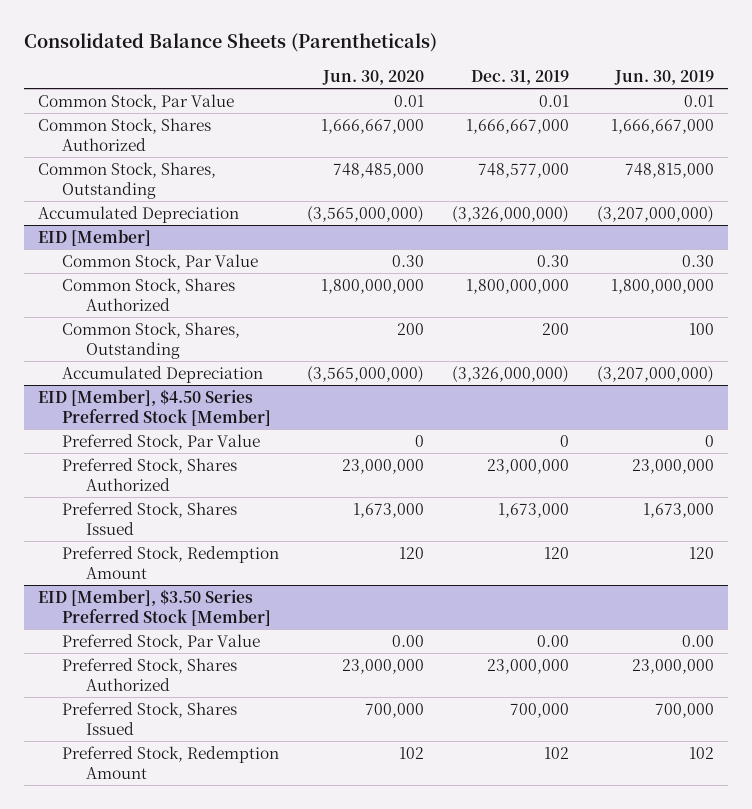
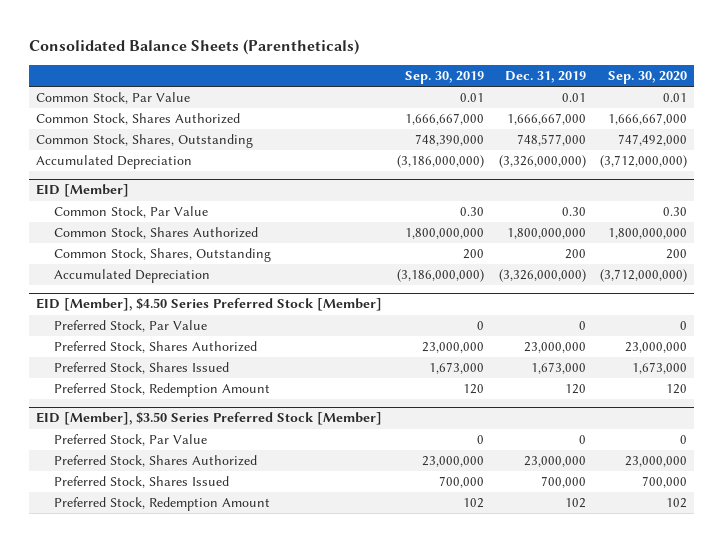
- | Jun. 30, 2020 | Dec. 31, 2019 | Jun. 30, 2019
+ | Sep. 30, 2019 | Dec. 31, 2019 | Sep. 30, 2020
@ EID [Member], $3.50 Series Preferred Stock [Member]
- Preferred Stock, Par Value | 0.00 | 0.00 | 0.00
+ Preferred Stock, Par Value | 0 | 0 | 0

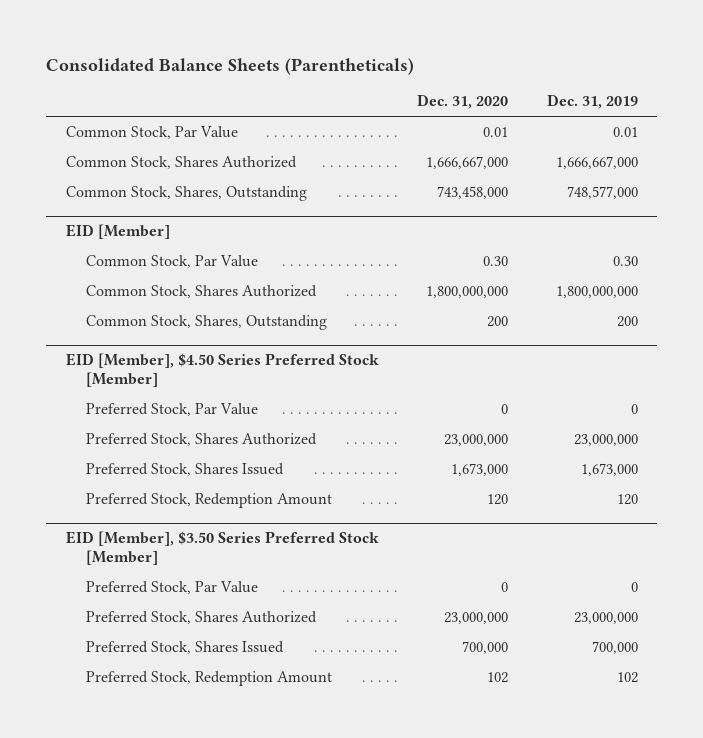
- | Sep. 30, 2019 | Dec. 31, 2019 | Sep. 30, 2020
+ | Dec. 31, 2020 | Dec. 31, 2019
- Accumulated Depreciation | (3,186,000,000) | (3,326,000,000) | (3,712,000,000)
@ EID [Member]
- Accumulated Depreciation | (3,186,000,000) | (3,326,000,000) | (3,712,000,000)

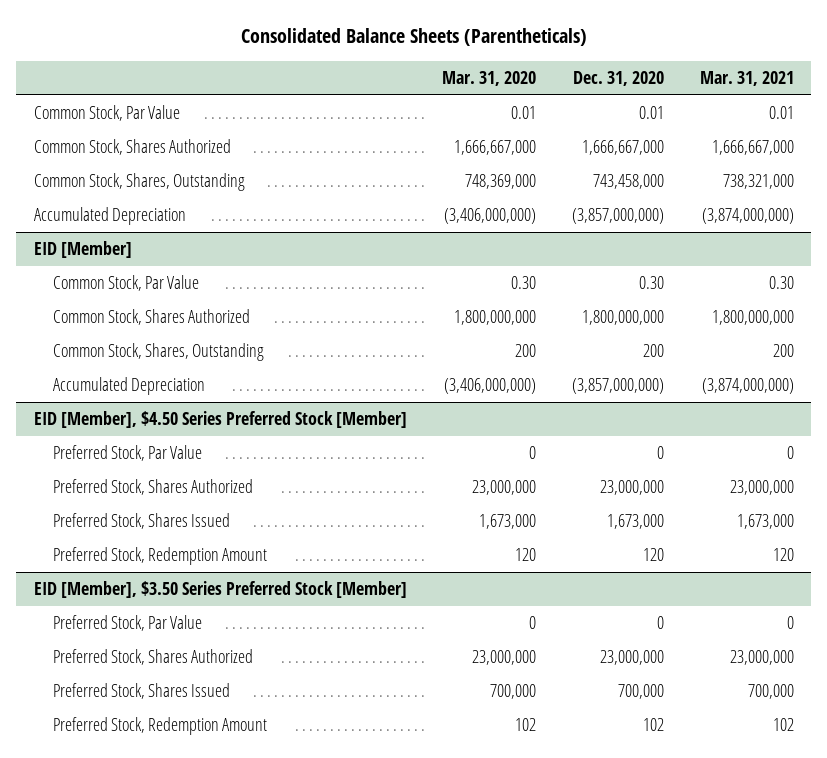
- | Dec. 31, 2020 | Dec. 31, 2019
+ | Mar. 31, 2020 | Dec. 31, 2020 | Mar. 31, 2021
+ Accumulated Depreciation | (3,406,000,000) | (3,857,000,000) | (3,874,000,000)
@ EID [Member]
+ Accumulated Depreciation | (3,406,000,000) | (3,857,000,000) | (3,874,000,000)

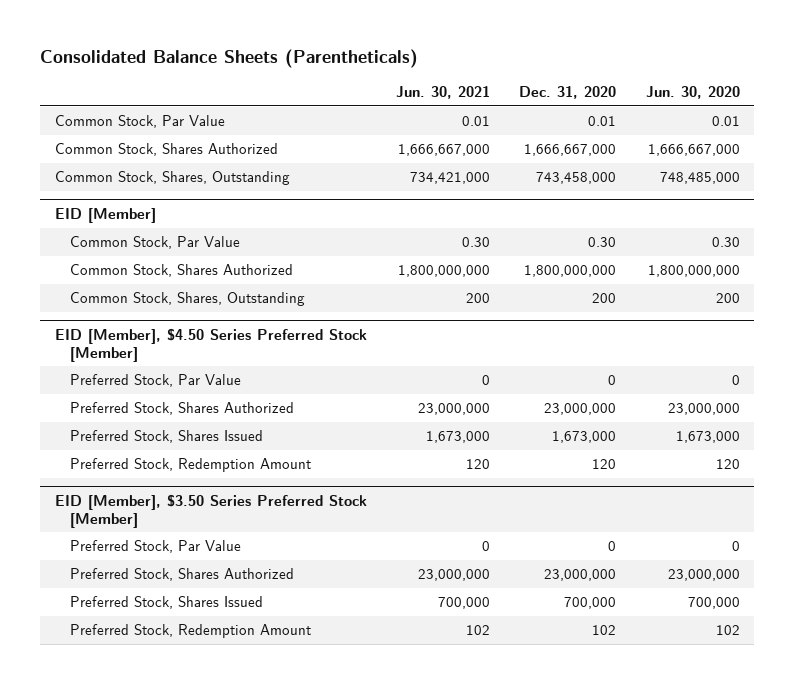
- | Mar. 31, 2020 | Dec. 31, 2020 | Mar. 31, 2021
+ | Jun. 30, 2021 | Dec. 31, 2020 | Jun. 30, 2020
- Accumulated Depreciation | (3,406,000,000) | (3,857,000,000) | (3,874,000,000)
@ EID [Member]
- Accumulated Depreciation | (3,406,000,000) | (3,857,000,000) | (3,874,000,000)

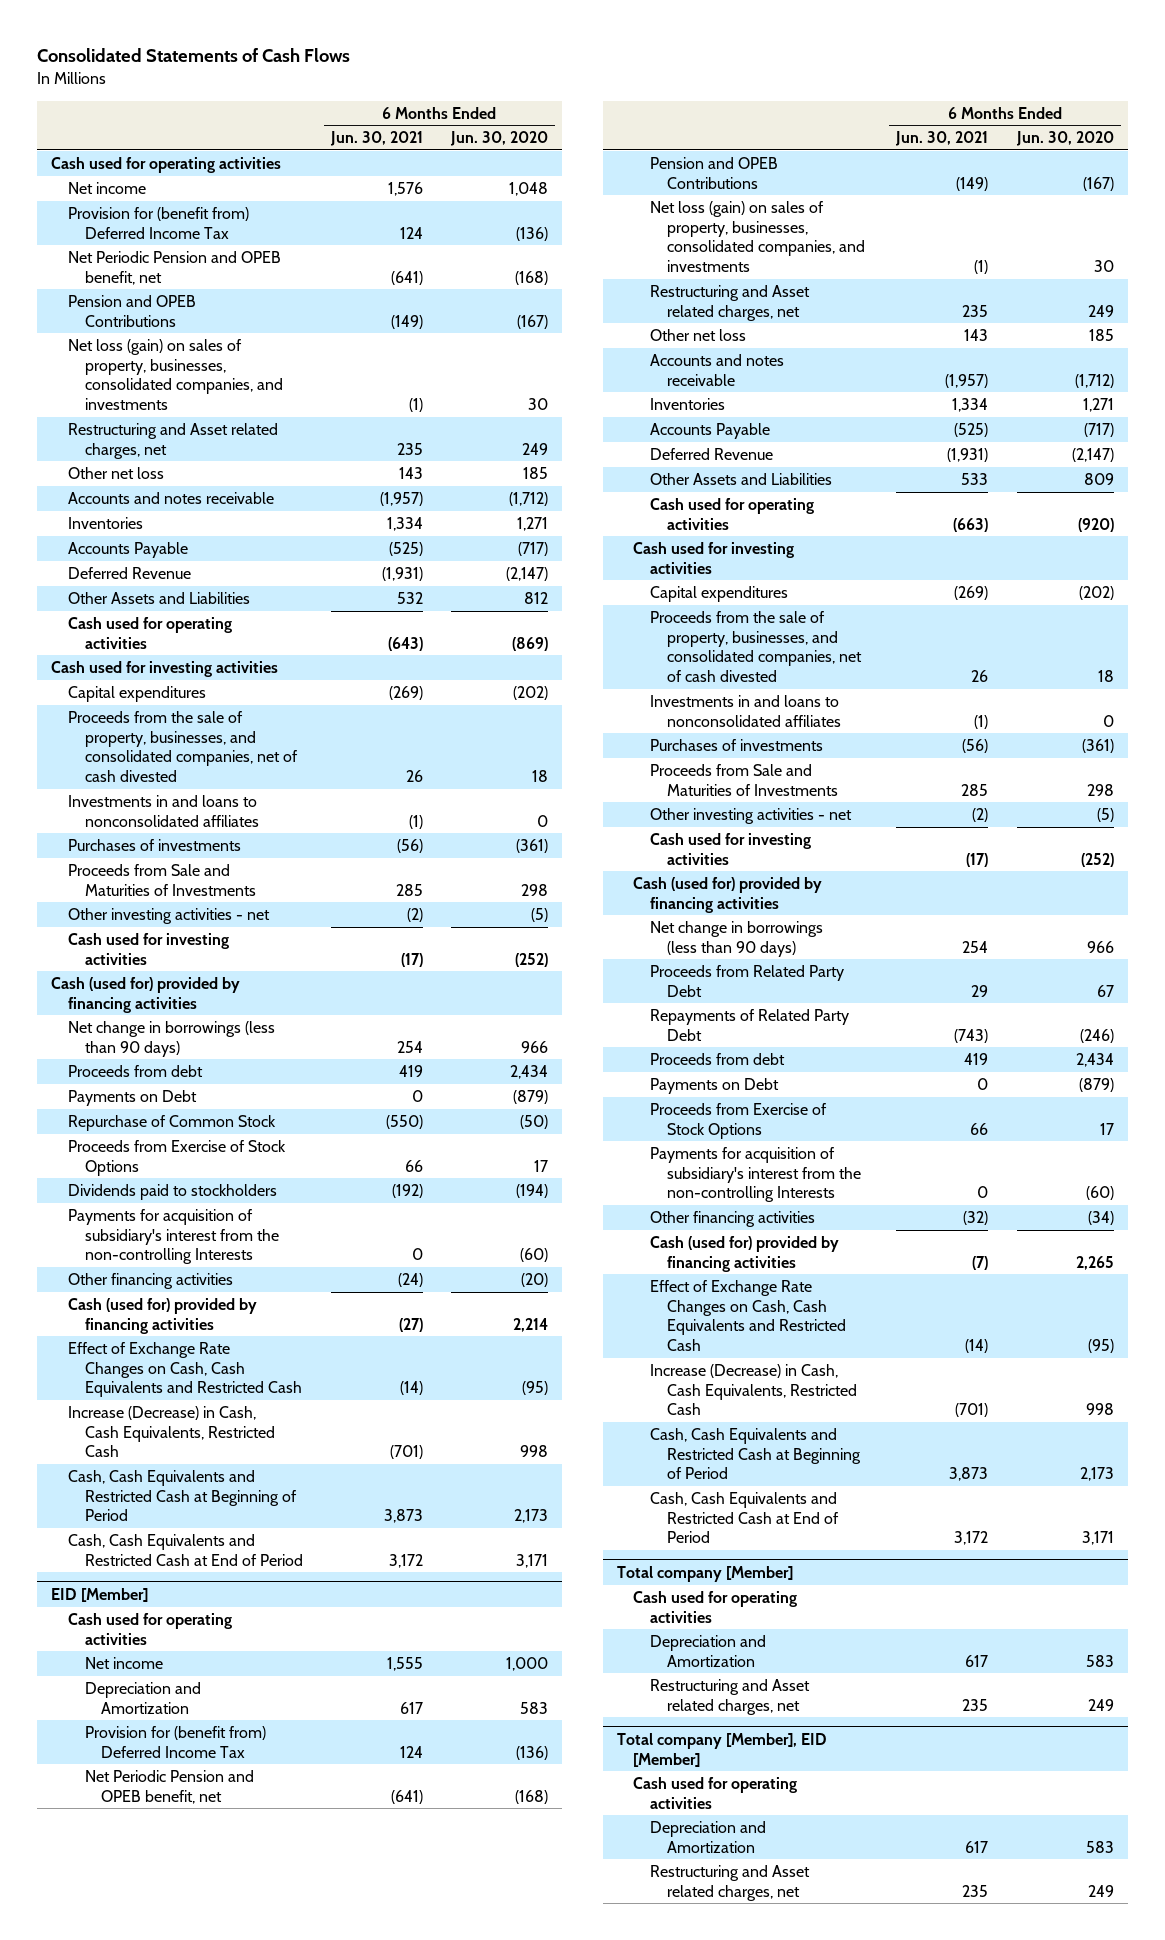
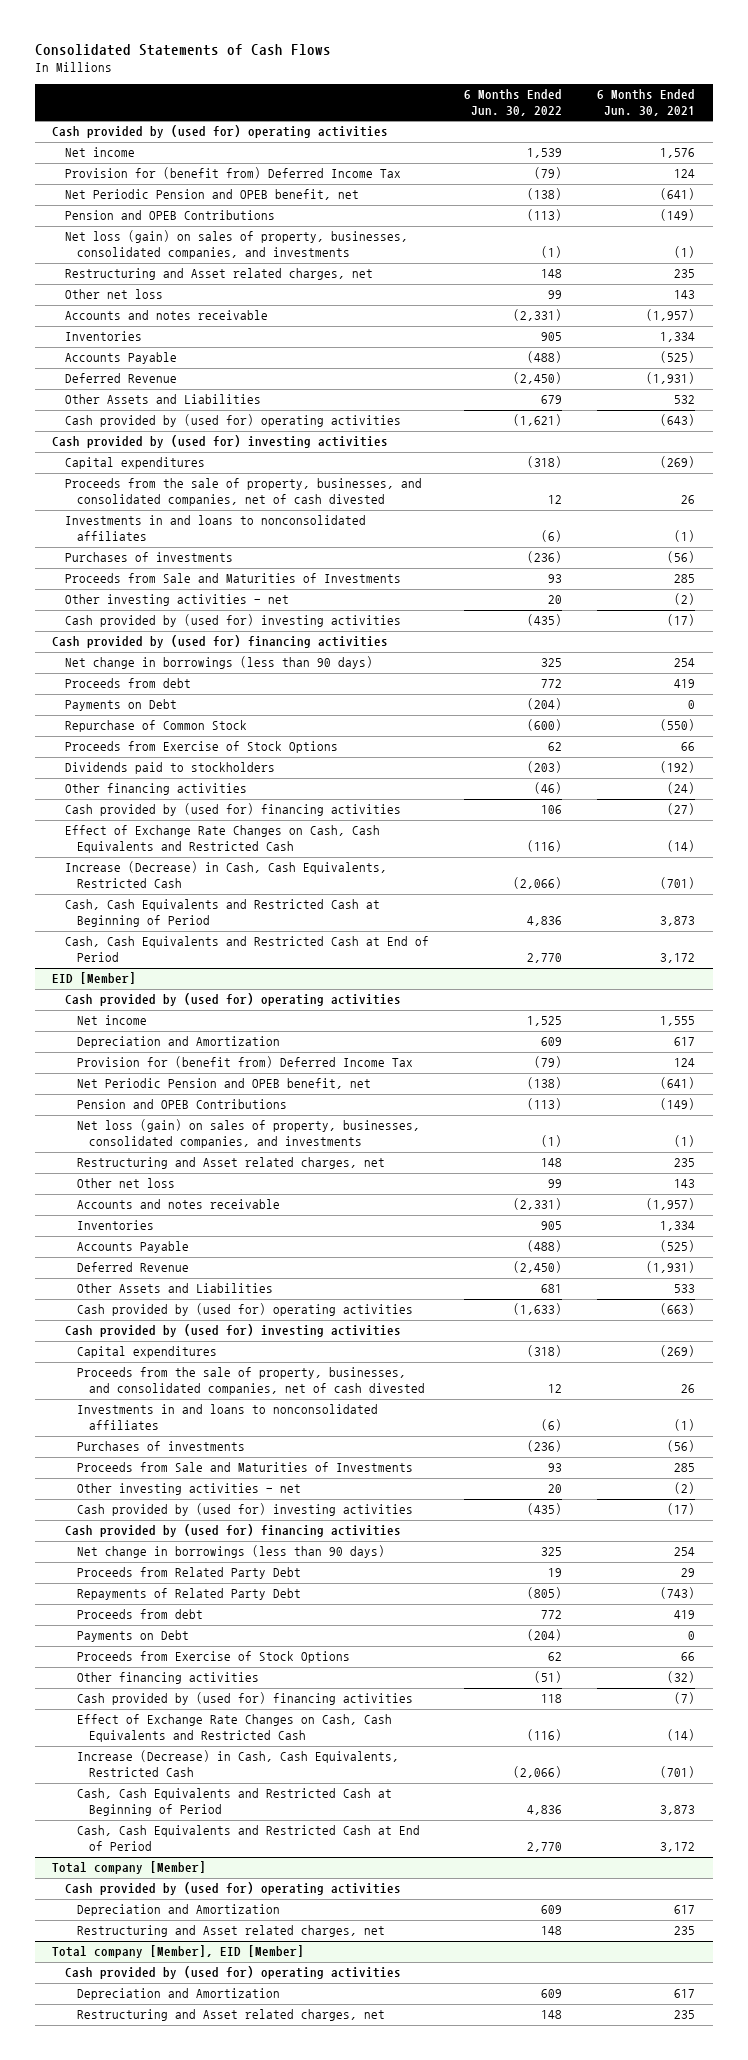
- | 6 Months Ended Jun. 30, 2021 | 6 Months Ended Jun. 30, 2020
+ | 6 Months Ended Jun. 30, 2022 | 6 Months Ended Jun. 30, 2021
- Cash used for operating activities
+ Cash provided by (used for) operating activities
- Cash used for operating activities | (643) | (869)
- Cash used for investing activities
+ Cash provided by (used for) operating activities | (1,621) | (643)
+ Cash provided by (used for) investing activities
- Cash used for investing activities | (17) | (252)
- Cash (used for) provided by financing activities
+ Cash provided by (used for) investing activities | (435) | (17)
+ Cash provided by (used for) financing activities
- Payments for acquisition of subsidiary's interest from the non-controlling Interests | 0 | (60)
- Cash (used for) provided by financing activities | (27) | 2,214
+ Cash provided by (used for) financing activities | 106 | (27)
@ EID [Member]
- Cash used for operating activities
+ Cash provided by (used for) operating activities
- Cash used for operating activities | (663) | (920)
- Cash used for investing activities
+ Cash provided by (used for) operating activities | (1,633) | (663)
+ Cash provided by (used for) investing activities
- Cash used for investing activities | (17) | (252)
- Cash (used for) provided by financing activities
+ Cash provided by (used for) investing activities | (435) | (17)
+ Cash provided by (used for) financing activities
- Payments for acquisition of subsidiary's interest from the non-controlling Interests | 0 | (60)
- Cash (used for) provided by financing activities | (7) | 2,265
+ Cash provided by (used for) financing activities | 118 | (7)
@ Total company [Member]
- Cash used for operating activities
+ Cash provided by (used for) operating activities
@ Total company [Member], EID [Member]
- Cash used for operating activities
+ Cash provided by (used for) operating activities

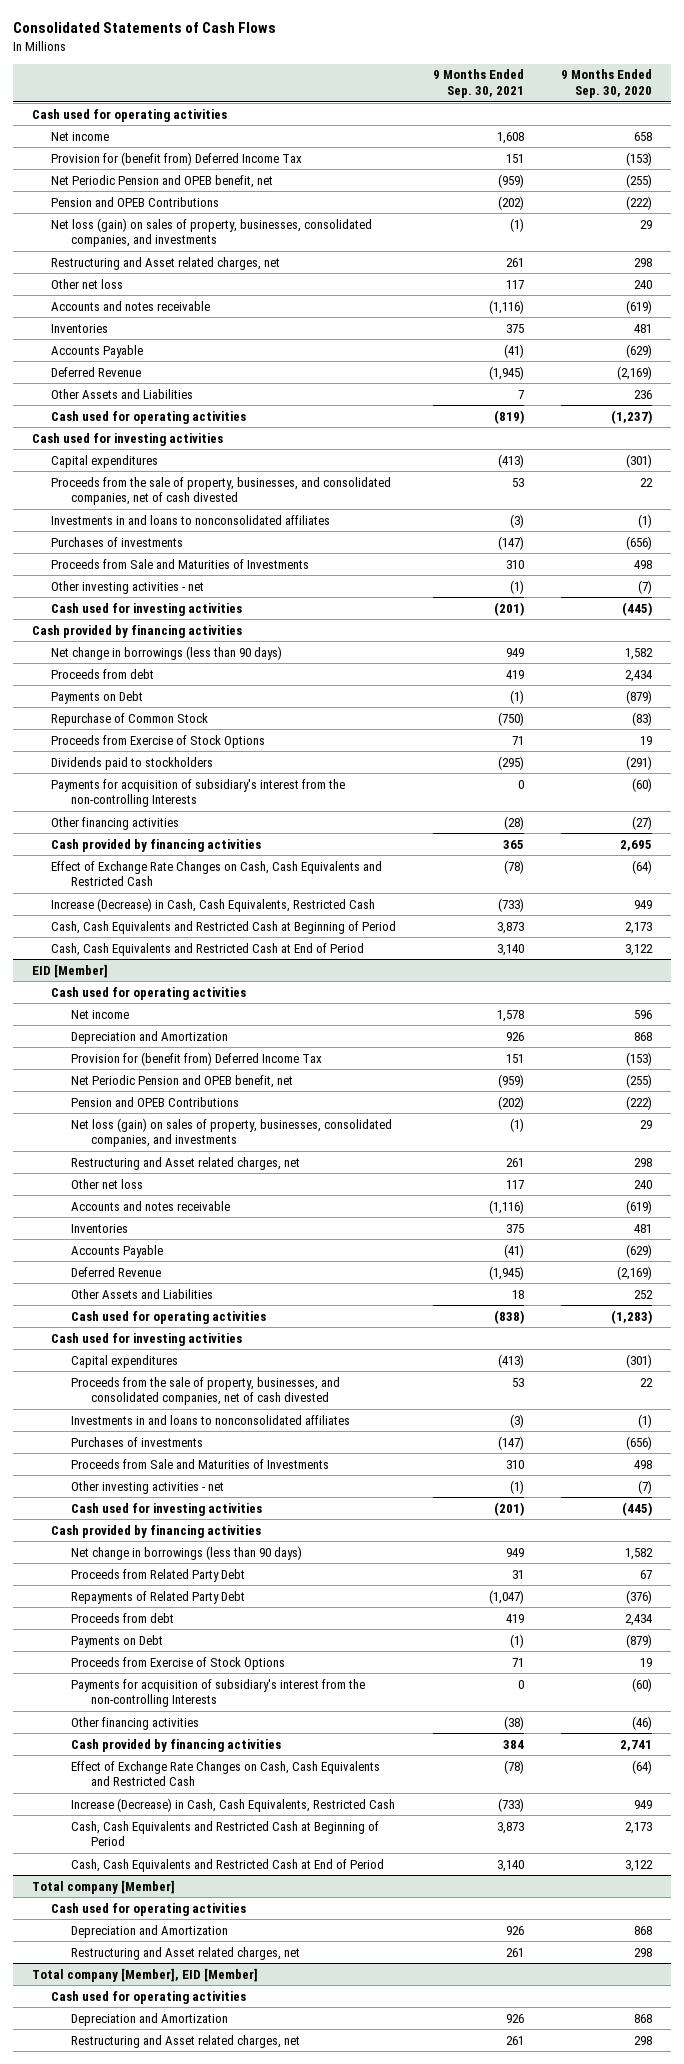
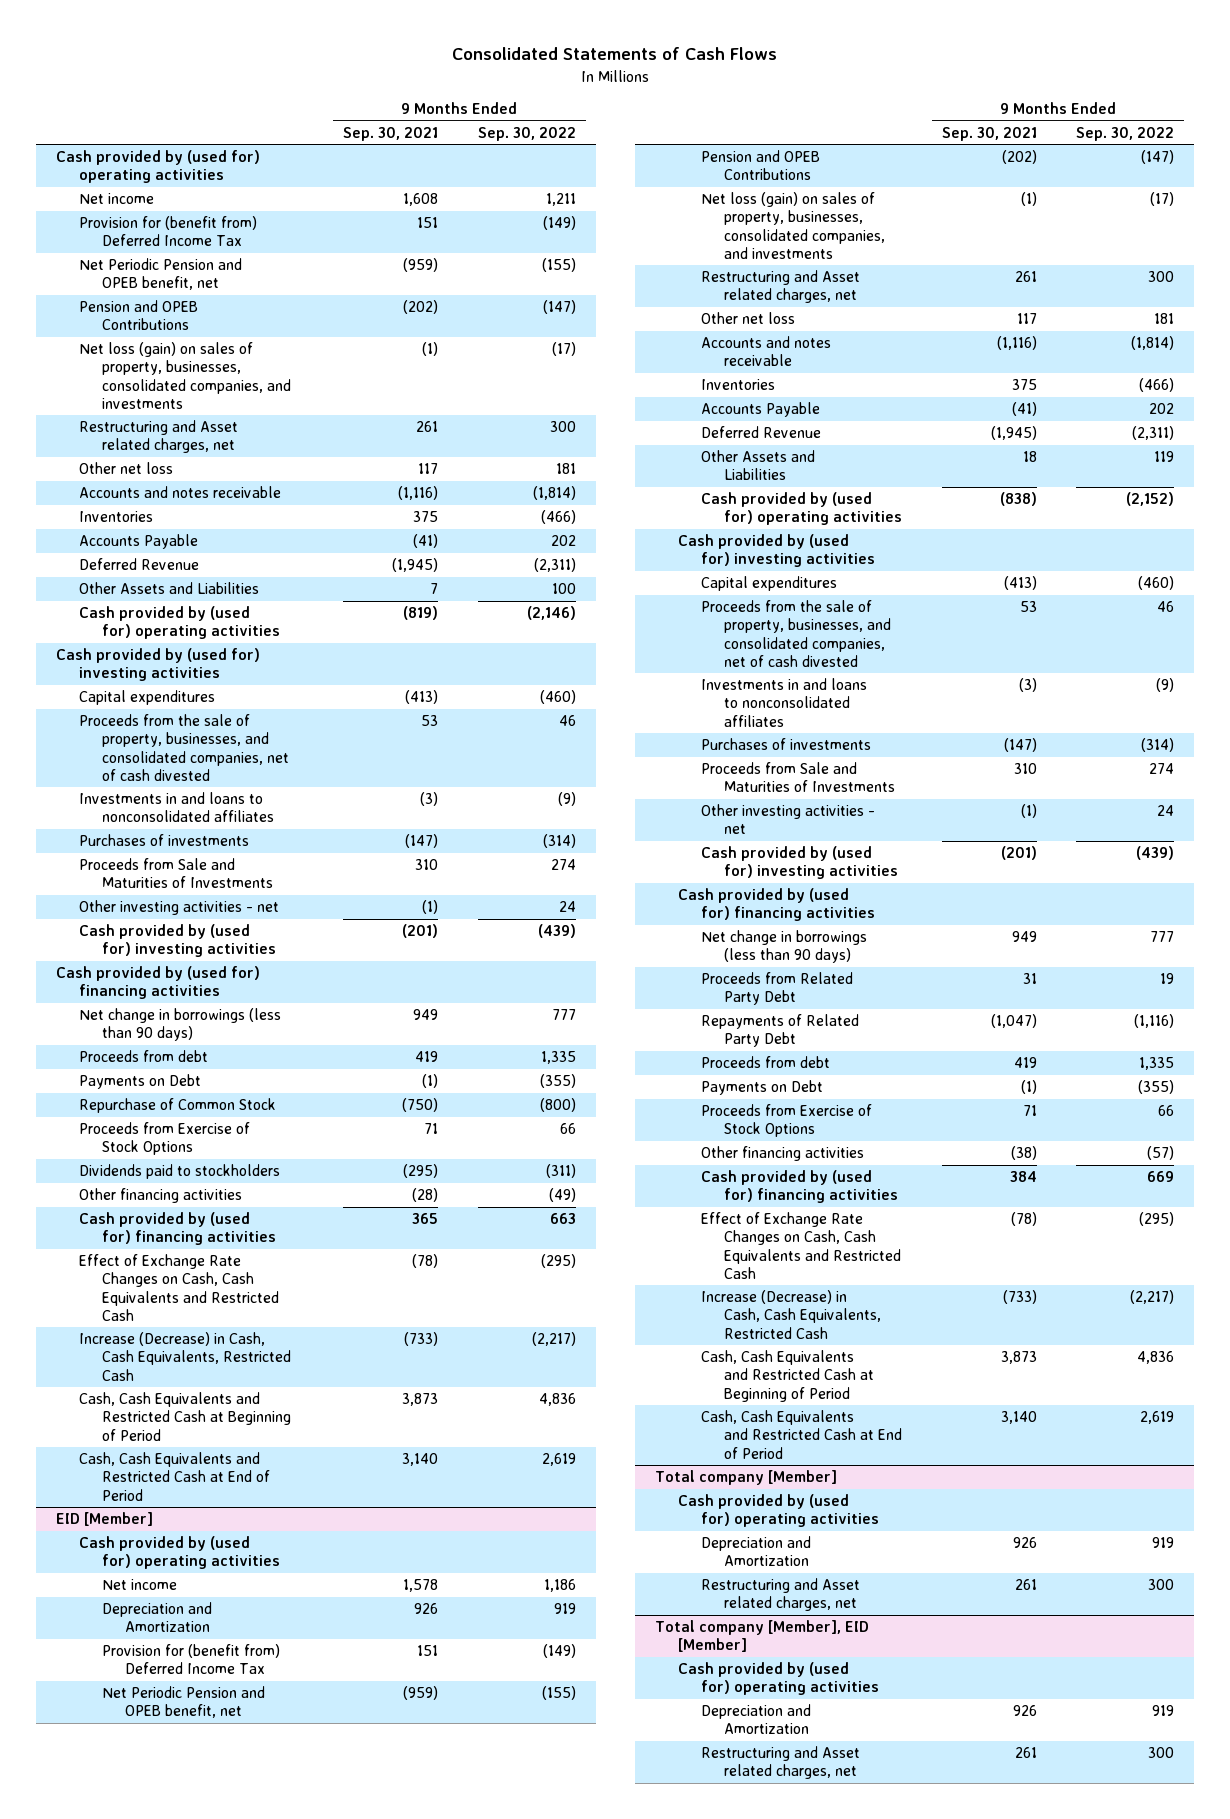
- | 9 Months Ended Sep. 30, 2021 | 9 Months Ended Sep. 30, 2020
+ | 9 Months Ended Sep. 30, 2021 | 9 Months Ended Sep. 30, 2022
- Cash used for operating activities
+ Cash provided by (used for) operating activities
- Cash used for operating activities | (819) | (1,237)
- Cash used for investing activities
+ Cash provided by (used for) operating activities | (819) | (2,146)
+ Cash provided by (used for) investing activities
- Cash used for investing activities | (201) | (445)
- Cash provided by financing activities
+ Cash provided by (used for) investing activities | (201) | (439)
+ Cash provided by (used for) financing activities
- Payments for acquisition of subsidiary's interest from the non-controlling Interests | 0 | (60)
- Cash provided by financing activities | 365 | 2,695
+ Cash provided by (used for) financing activities | 365 | 663
@ EID [Member]
- Cash used for operating activities
+ Cash provided by (used for) operating activities
- Cash used for operating activities | (838) | (1,283)
- Cash used for investing activities
+ Cash provided by (used for) operating activities | (838) | (2,152)
+ Cash provided by (used for) investing activities
- Cash used for investing activities | (201) | (445)
- Cash provided by financing activities
+ Cash provided by (used for) investing activities | (201) | (439)
+ Cash provided by (used for) financing activities
- Payments for acquisition of subsidiary's interest from the non-controlling Interests | 0 | (60)
- Cash provided by financing activities | 384 | 2,741
+ Cash provided by (used for) financing activities | 384 | 669
@ Total company [Member]
- Cash used for operating activities
+ Cash provided by (used for) operating activities
@ Total company [Member], EID [Member]
- Cash used for operating activities
+ Cash provided by (used for) operating activities

